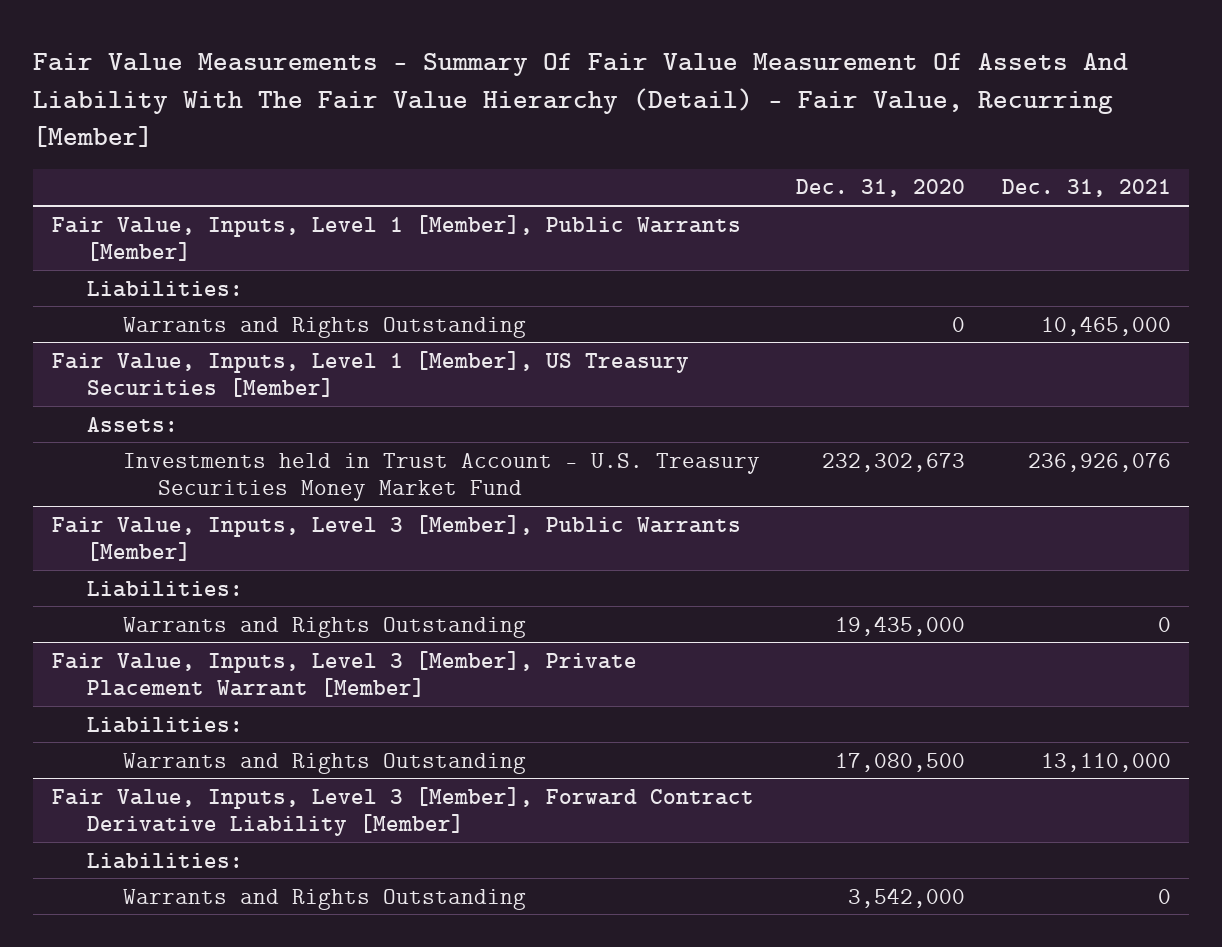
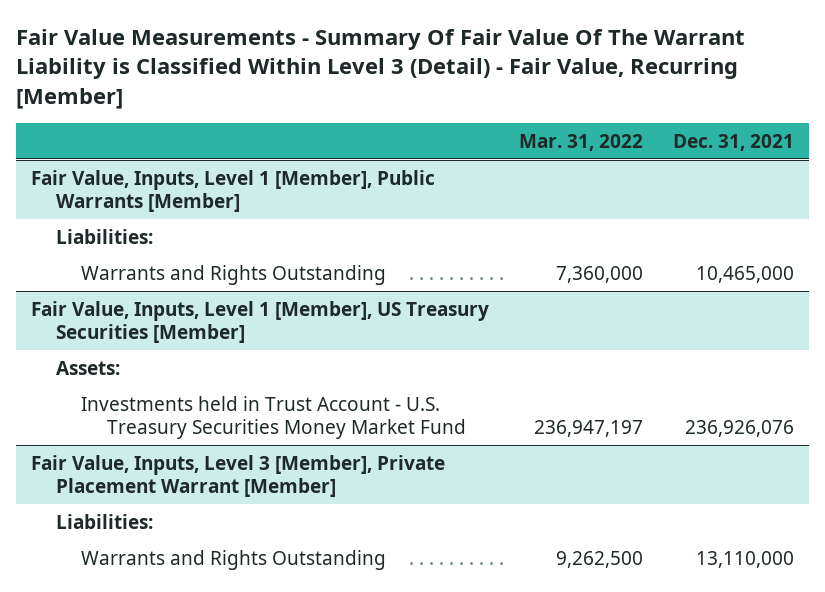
- Fair Value Measurements - Summary Of Fair Value Measurement Of Assets And Liability With The Fair Value Hierarchy (Detail) - Fair Value, Recurring [Member]
+ Fair Value Measurements - Summary Of Fair Value Of The Warrant Liability is Classified Within Level 3 (Detail) - Fair Value, Recurring [Member]
- | Dec. 31, 2020 | Dec. 31, 2021
+ | Mar. 31, 2022 | Dec. 31, 2021
- Fair Value, Inputs, Level 3 [Member], Public Warrants [Member]
- Liabilities:
- Warrants and Rights Outstanding | 19,435,000 | 0
- Fair Value, Inputs, Level 3 [Member], Forward Contract Derivative Liability [Member]
- Liabilities:
- Warrants and Rights Outstanding | 3,542,000 | 0

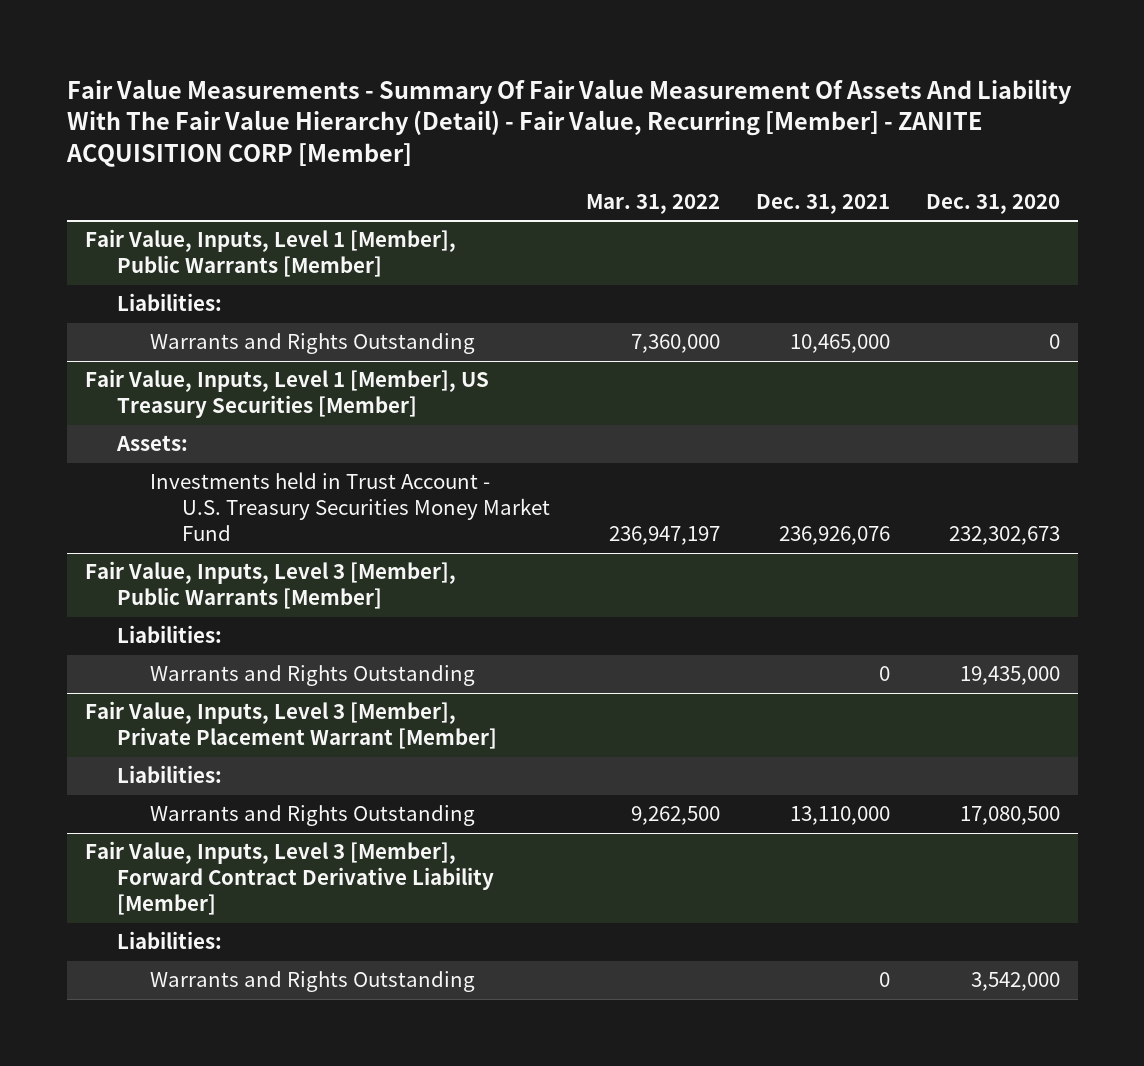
- Fair Value Measurements - Summary Of Fair Value Of The Warrant Liability is Classified Within Level 3 (Detail) - Fair Value, Recurring [Member]
+ Fair Value Measurements - Summary Of Fair Value Measurement Of Assets And Liability With The Fair Value Hierarchy (Detail) - Fair Value, Recurring [Member] - ZANITE ACQUISITION CORP [Member]
- | Mar. 31, 2022 | Dec. 31, 2021
+ | Mar. 31, 2022 | Dec. 31, 2021 | Dec. 31, 2020
+ Fair Value, Inputs, Level 3 [Member], Public Warrants [Member]
+ Liabilities:
+ Warrants and Rights Outstanding | | 0 | 19,435,000
+ Fair Value, Inputs, Level 3 [Member], Forward Contract Derivative Liability [Member]
+ Liabilities:
+ Warrants and Rights Outstanding | | 0 | 3,542,000

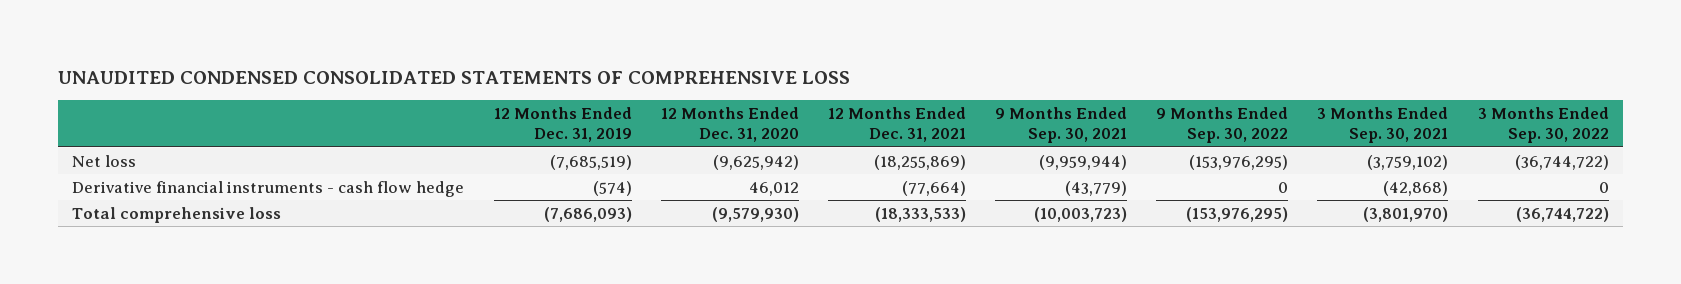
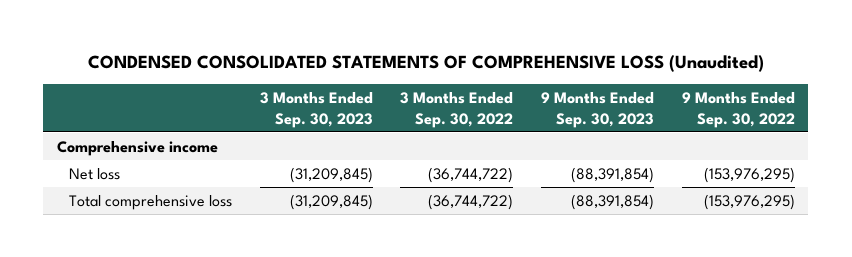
- UNAUDITED CONDENSED CONSOLIDATED STATEMENTS OF COMPREHENSIVE LOSS
+ CONDENSED CONSOLIDATED STATEMENTS OF COMPREHENSIVE LOSS (Unaudited)
- | 12 Months Ended Dec. 31, 2019 | 12 Months Ended Dec. 31, 2020 | 12 Months Ended Dec. 31, 2021 | 9 Months Ended Sep. 30, 2021 | 9 Months Ended Sep. 30, 2022 | 3 Months Ended Sep. 30, 2021 | 3 Months Ended Sep. 30, 2022
+ | 3 Months Ended Sep. 30, 2023 | 3 Months Ended Sep. 30, 2022 | 9 Months Ended Sep. 30, 2023 | 9 Months Ended Sep. 30, 2022
+ Comprehensive income
- Derivative financial instruments - cash flow hedge | (574) | 46,012 | (77,664) | (43,779) | 0 | (42,868) | 0

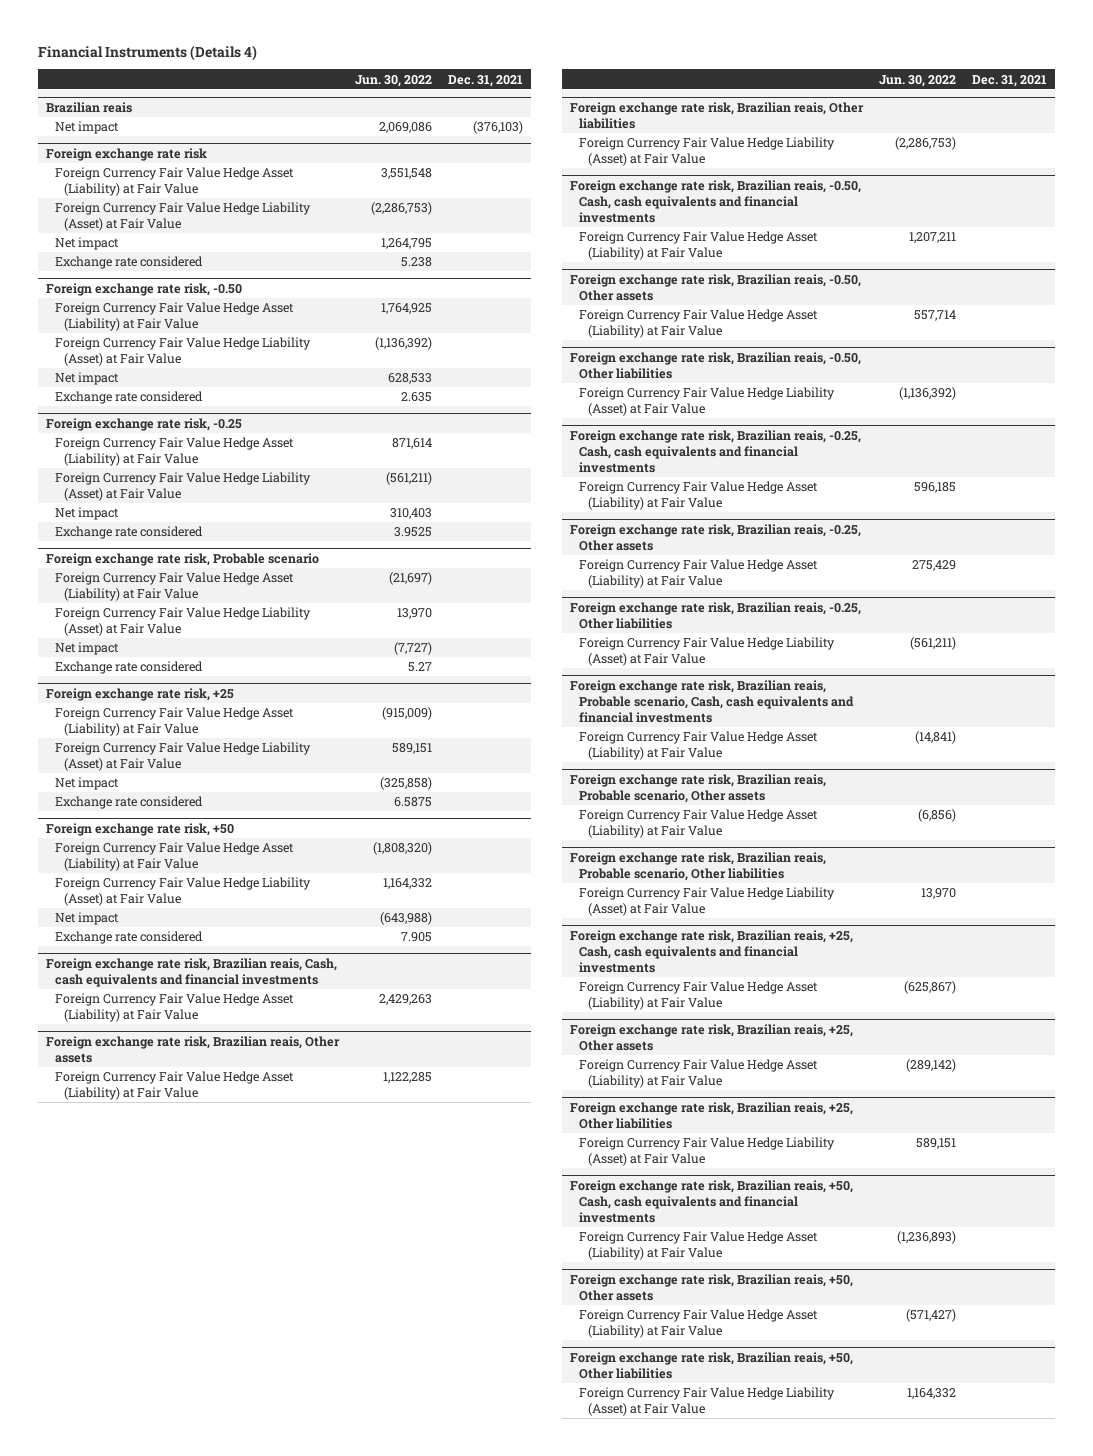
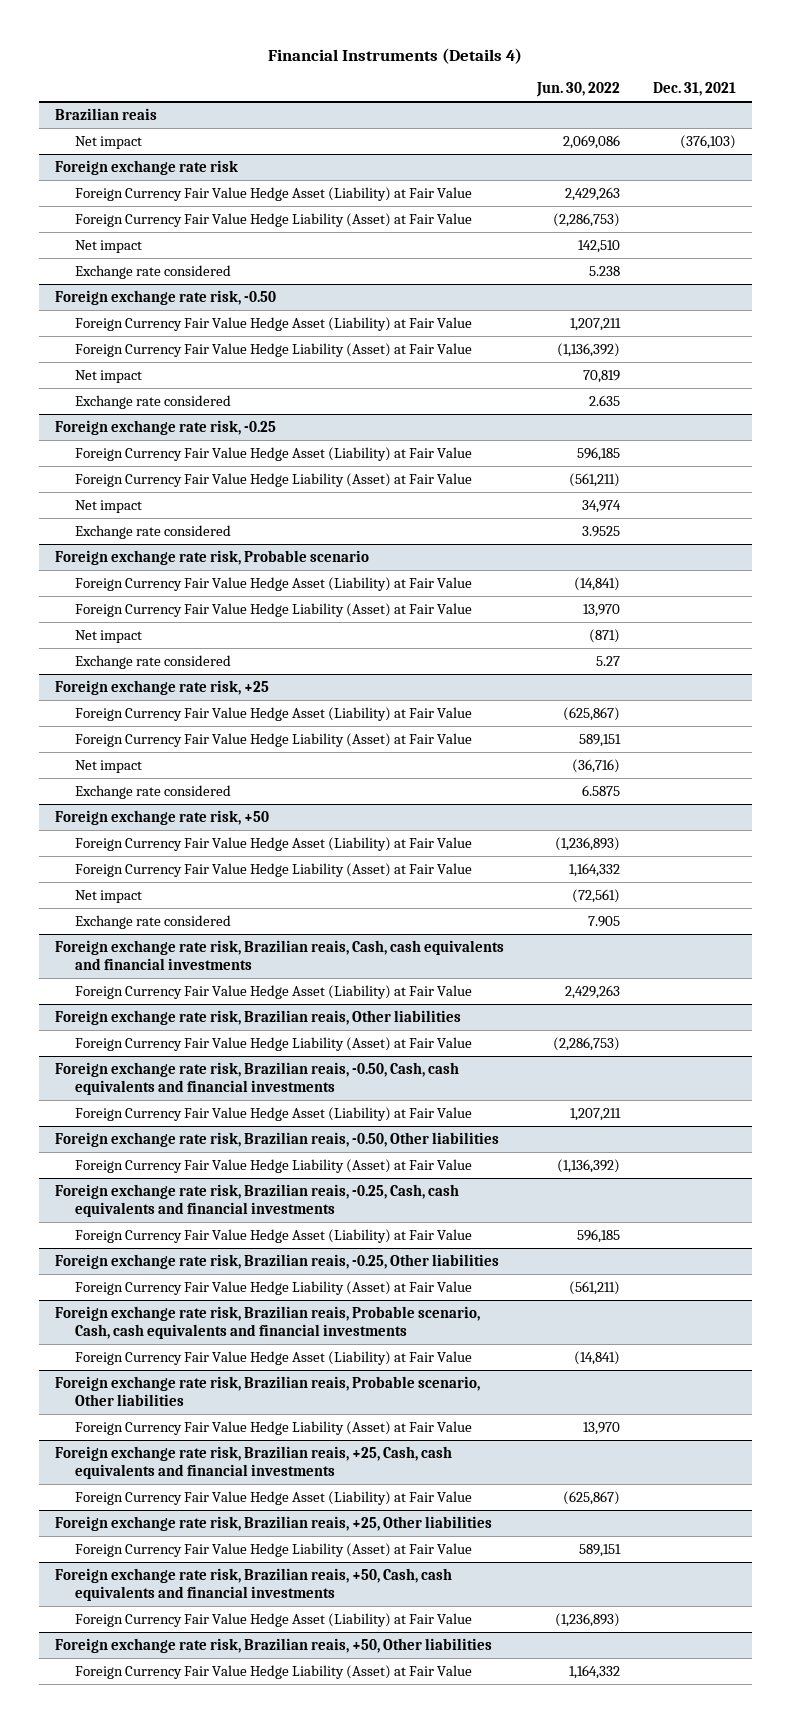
@ Foreign exchange rate risk
- Foreign Currency Fair Value Hedge Asset (Liability) at Fair Value | 3,551,548 |
+ Foreign Currency Fair Value Hedge Asset (Liability) at Fair Value | 2,429,263 |
- Net impact | 1,264,795 |
+ Net impact | 142,510 |
@ Foreign exchange rate risk, -0.50
- Foreign Currency Fair Value Hedge Asset (Liability) at Fair Value | 1,764,925 |
+ Foreign Currency Fair Value Hedge Asset (Liability) at Fair Value | 1,207,211 |
- Net impact | 628,533 |
+ Net impact | 70,819 |
@ Foreign exchange rate risk, -0.25
- Foreign Currency Fair Value Hedge Asset (Liability) at Fair Value | 871,614 |
+ Foreign Currency Fair Value Hedge Asset (Liability) at Fair Value | 596,185 |
- Net impact | 310,403 |
+ Net impact | 34,974 |
@ Foreign exchange rate risk, Probable scenario
- Foreign Currency Fair Value Hedge Asset (Liability) at Fair Value | (21,697) |
+ Foreign Currency Fair Value Hedge Asset (Liability) at Fair Value | (14,841) |
- Net impact | (7,727) |
+ Net impact | (871) |
@ Foreign exchange rate risk, +25
- Foreign Currency Fair Value Hedge Asset (Liability) at Fair Value | (915,009) |
+ Foreign Currency Fair Value Hedge Asset (Liability) at Fair Value | (625,867) |
- Net impact | (325,858) |
+ Net impact | (36,716) |
@ Foreign exchange rate risk, +50
- Foreign Currency Fair Value Hedge Asset (Liability) at Fair Value | (1,808,320) |
+ Foreign Currency Fair Value Hedge Asset (Liability) at Fair Value | (1,236,893) |
- Net impact | (643,988) |
+ Net impact | (72,561) |
- Foreign exchange rate risk, Brazilian reais, Other assets
- Foreign Currency Fair Value Hedge Asset (Liability) at Fair Value | 1,122,285 |
- Foreign exchange rate risk, Brazilian reais, -0.50, Other assets
- Foreign Currency Fair Value Hedge Asset (Liability) at Fair Value | 557,714 |
- Foreign exchange rate risk, Brazilian reais, -0.25, Other assets
- Foreign Currency Fair Value Hedge Asset (Liability) at Fair Value | 275,429 |
- Foreign exchange rate risk, Brazilian reais, Probable scenario, Other assets
- Foreign Currency Fair Value Hedge Asset (Liability) at Fair Value | (6,856) |
- Foreign exchange rate risk, Brazilian reais, +25, Other assets
- Foreign Currency Fair Value Hedge Asset (Liability) at Fair Value | (289,142) |
- Foreign exchange rate risk, Brazilian reais, +50, Other assets
- Foreign Currency Fair Value Hedge Asset (Liability) at Fair Value | (571,427) |

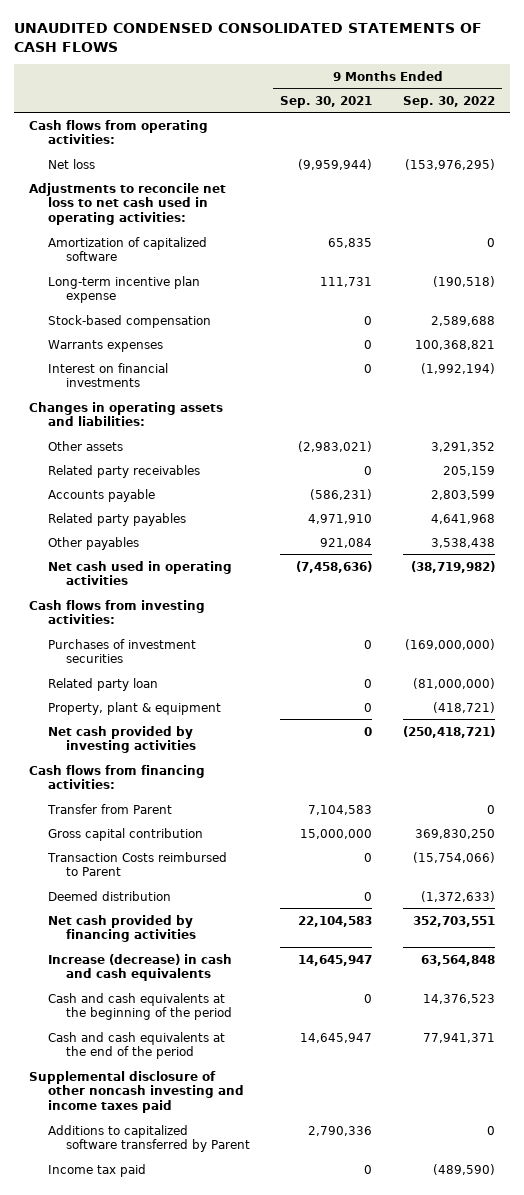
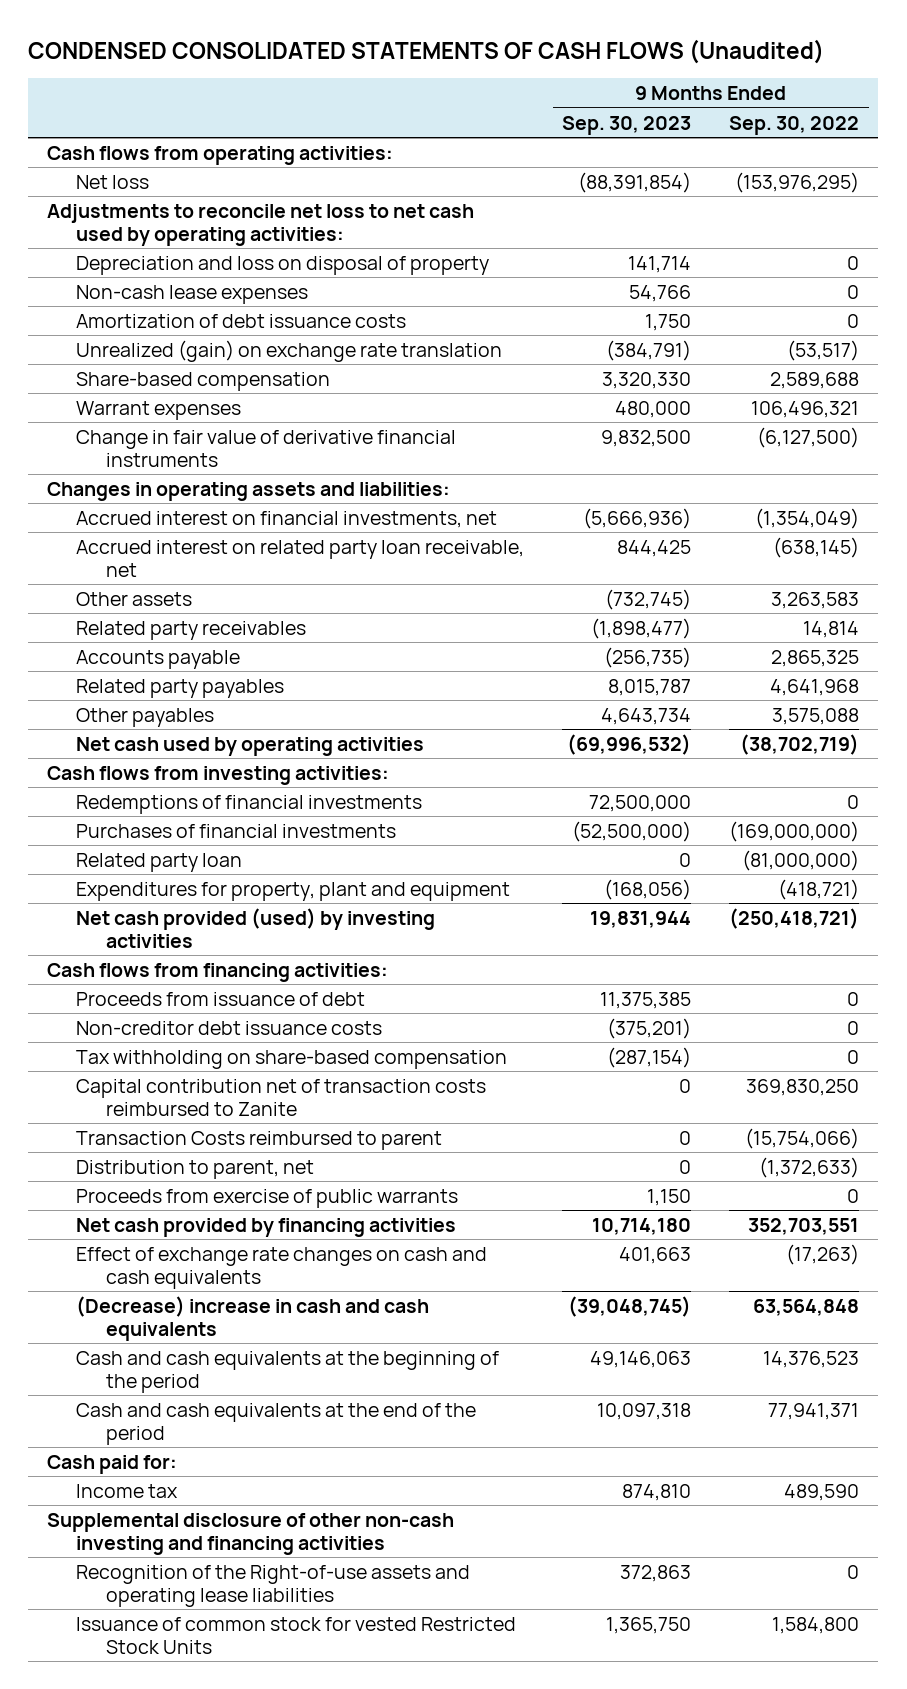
- UNAUDITED CONDENSED CONSOLIDATED STATEMENTS OF CASH FLOWS
+ CONDENSED CONSOLIDATED STATEMENTS OF CASH FLOWS (Unaudited)
- | 9 Months Ended Sep. 30, 2021 | 9 Months Ended Sep. 30, 2022
+ | 9 Months Ended Sep. 30, 2023 | 9 Months Ended Sep. 30, 2022
- Adjustments to reconcile net loss to net cash used in operating activities:
- Amortization of capitalized software | 65,835 | 0
- Long-term incentive plan expense | 111,731 | (190,518)
- Stock-based compensation | 0 | 2,589,688
- Warrants expenses | 0 | 100,368,821
- Interest on financial investments | 0 | (1,992,194)
+ Adjustments to reconcile net loss to net cash used by operating activities:
+ Depreciation and loss on disposal of property | 141,714 | 0
+ Non-cash lease expenses | 54,766 | 0
+ Amortization of debt issuance costs | 1,750 | 0
+ Unrealized (gain) on exchange rate translation | (384,791) | (53,517)
+ Share-based compensation | 3,320,330 | 2,589,688
+ Warrant expenses | 480,000 | 106,496,321
+ Change in fair value of derivative financial instruments | 9,832,500 | (6,127,500)
- Other assets | (2,983,021) | 3,291,352
- Related party receivables | 0 | 205,159
- Accounts payable | (586,231) | 2,803,599
+ Accrued interest on financial investments, net | (5,666,936) | (1,354,049)
+ Accrued interest on related party loan receivable, net | 844,425 | (638,145)
+ Other assets | (732,745) | 3,263,583
+ Related party receivables | (1,898,477) | 14,814
+ Accounts payable | (256,735) | 2,865,325
- Other payables | 921,084 | 3,538,438
- Net cash used in operating activities | (7,458,636) | (38,719,982)
+ Other payables | 4,643,734 | 3,575,088
+ Net cash used by operating activities | (69,996,532) | (38,702,719)
- Purchases of investment securities | 0 | (169,000,000)
+ Redemptions of financial investments | 72,500,000 | 0
+ Purchases of financial investments | (52,500,000) | (169,000,000)
- Property, plant & equipment | 0 | (418,721)
- Net cash provided by investing activities | 0 | (250,418,721)
+ Expenditures for property, plant and equipment | (168,056) | (418,721)
+ Net cash provided (used) by investing activities | 19,831,944 | (250,418,721)
- Transfer from Parent | 7,104,583 | 0
- Gross capital contribution | 15,000,000 | 369,830,250
- Transaction Costs reimbursed to Parent | 0 | (15,754,066)
- Deemed distribution | 0 | (1,372,633)
+ Proceeds from issuance of debt | 11,375,385 | 0
+ Non-creditor debt issuance costs | (375,201) | 0
+ Tax withholding on share-based compensation | (287,154) | 0
+ Capital contribution net of transaction costs reimbursed to Zanite | 0 | 369,830,250
+ Transaction Costs reimbursed to parent | 0 | (15,754,066)
+ Distribution to parent, net | 0 | (1,372,633)
+ Proceeds from exercise of public warrants | 1,150 | 0
- Increase (decrease) in cash and cash equivalents | 14,645,947 | 63,564,848
+ Effect of exchange rate changes on cash and cash equivalents | 401,663 | (17,263)
+ (Decrease) increase in cash and cash equivalents | (39,048,745) | 63,564,848
- Supplemental disclosure of other noncash investing and income taxes paid
- Additions to capitalized software transferred by Parent | 2,790,336 | 0
- Income tax paid | 0 | (489,590)
+ Cash paid for:
+ Income tax | 874,810 | 489,590
+ Supplemental disclosure of other non-cash investing and financing activities
+ Recognition of the Right-of-use assets and operating lease liabilities | 372,863 | 0
+ Issuance of common stock for vested Restricted Stock Units | 1,365,750 | 1,584,800

